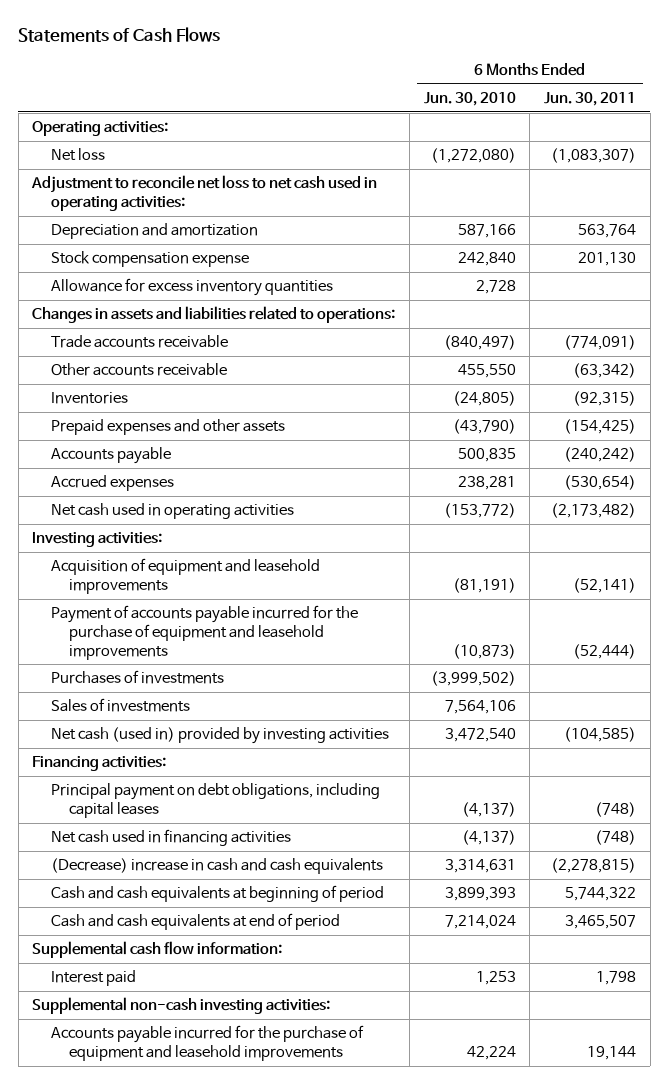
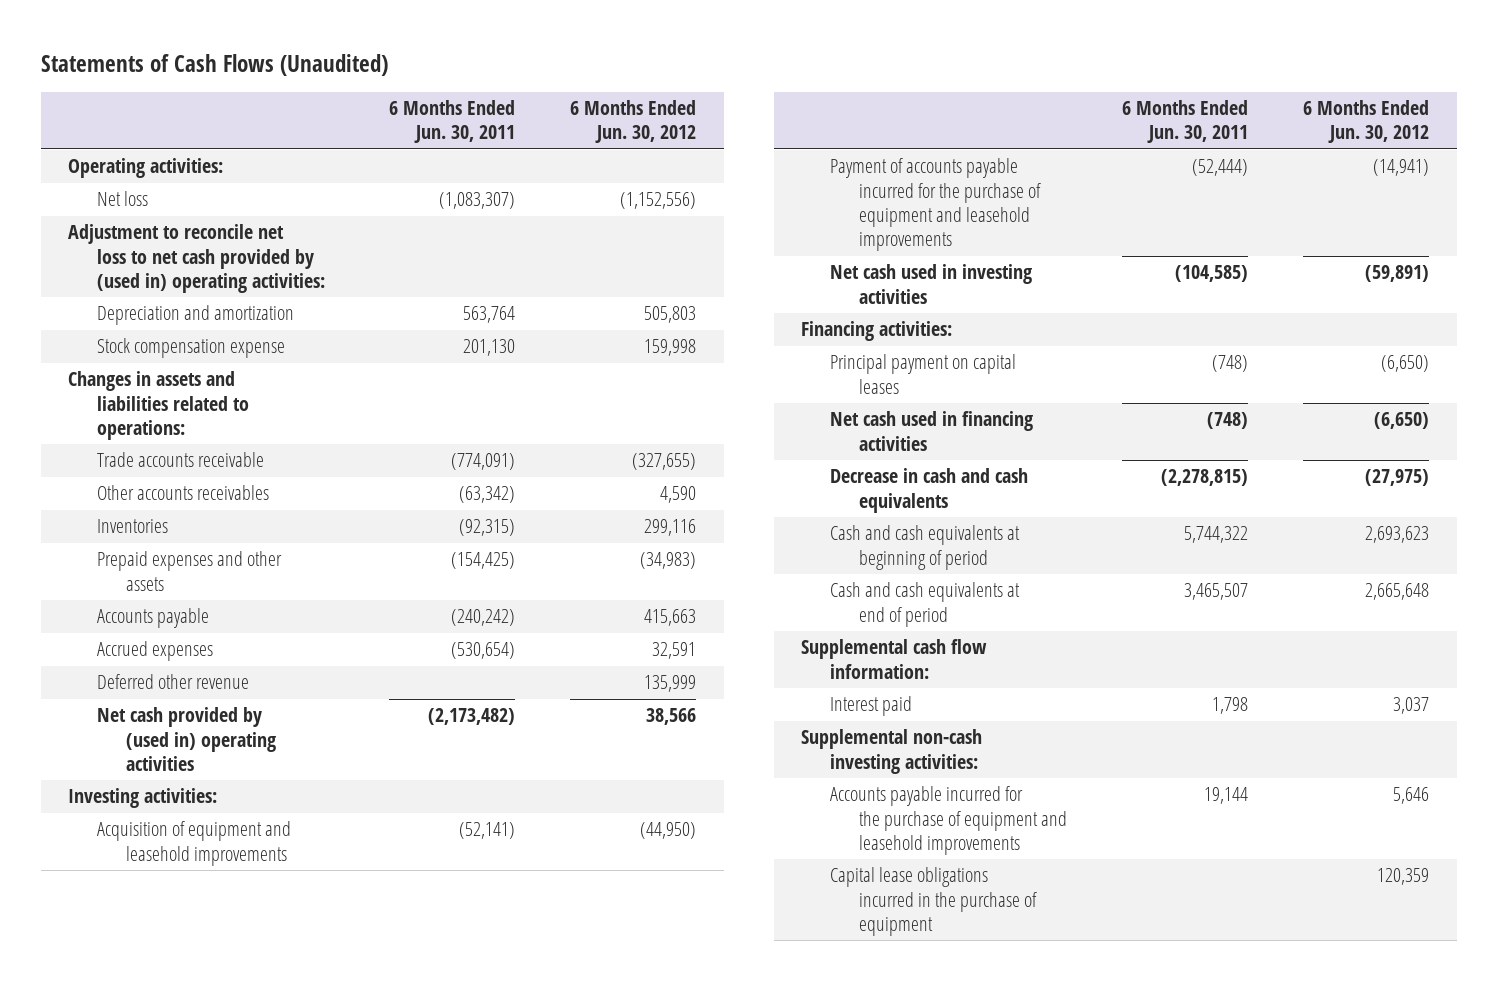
- Statements of Cash Flows
+ Statements of Cash Flows (Unaudited)
- | 6 Months Ended Jun. 30, 2010 | 6 Months Ended Jun. 30, 2011
+ | 6 Months Ended Jun. 30, 2011 | 6 Months Ended Jun. 30, 2012
- Adjustment to reconcile net loss to net cash used in operating activities:
+ Adjustment to reconcile net loss to net cash provided by (used in) operating activities:
- Allowance for excess inventory quantities | 2,728 |
- Other accounts receivable | 455,550 | (63,342)
+ Other accounts receivables | (63,342) | 4,590
- Net cash used in operating activities | (153,772) | (2,173,482)
+ Deferred other revenue | | 135,999
+ Net cash provided by (used in) operating activities | (2,173,482) | 38,566
- Purchases of investments | (3,999,502) |
- Sales of investments | 7,564,106 |
- Net cash (used in) provided by investing activities | 3,472,540 | (104,585)
+ Net cash used in investing activities | (104,585) | (59,891)
- Principal payment on debt obligations, including capital leases | (4,137) | (748)
+ Principal payment on capital leases | (748) | (6,650)
- (Decrease) increase in cash and cash equivalents | 3,314,631 | (2,278,815)
+ Decrease in cash and cash equivalents | (2,278,815) | (27,975)
+ Capital lease obligations incurred in the purchase of equipment | | 120,359

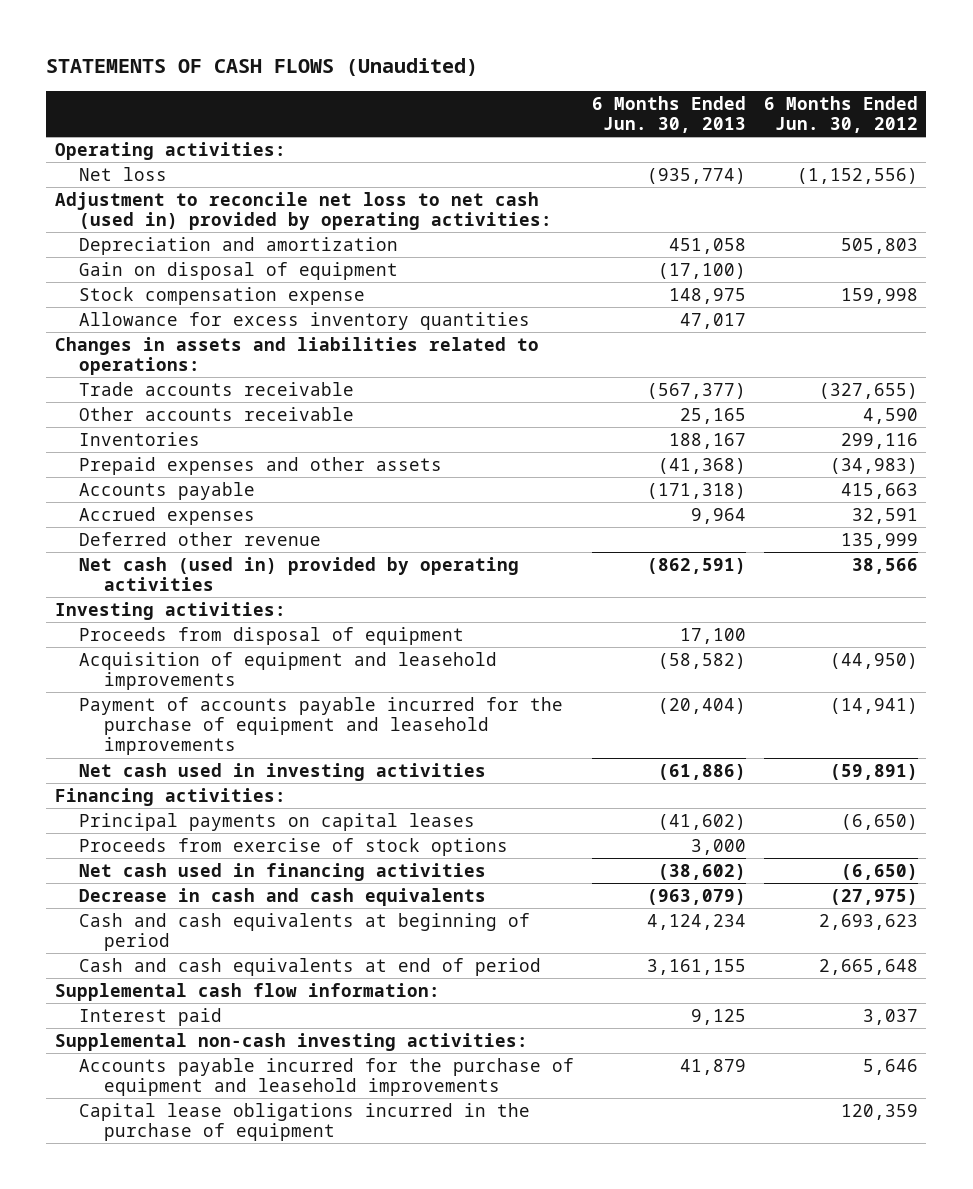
- Statements of Cash Flows (Unaudited)
+ STATEMENTS OF CASH FLOWS (Unaudited)
- | 6 Months Ended Jun. 30, 2011 | 6 Months Ended Jun. 30, 2012
+ | 6 Months Ended Jun. 30, 2013 | 6 Months Ended Jun. 30, 2012
- Adjustment to reconcile net loss to net cash provided by (used in) operating activities:
+ Adjustment to reconcile net loss to net cash (used in) provided by operating activities:
+ Gain on disposal of equipment | (17,100) |
+ Allowance for excess inventory quantities | 47,017 |
- Other accounts receivables | (63,342) | 4,590
+ Other accounts receivable | 25,165 | 4,590
- Net cash provided by (used in) operating activities | (2,173,482) | 38,566
+ Net cash (used in) provided by operating activities | (862,591) | 38,566
+ Proceeds from disposal of equipment | 17,100 |
- Principal payment on capital leases | (748) | (6,650)
+ Principal payments on capital leases | (41,602) | (6,650)
+ Proceeds from exercise of stock options | 3,000 |

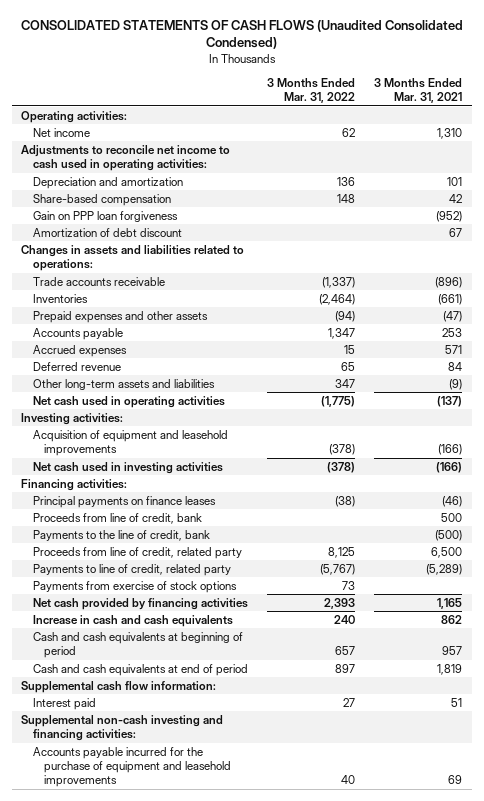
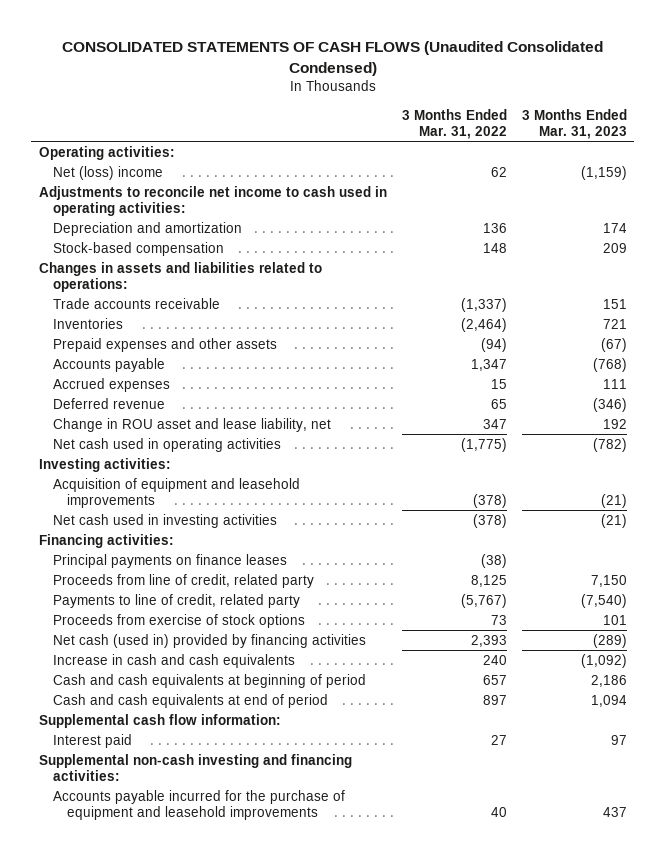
- | 3 Months Ended Mar. 31, 2022 | 3 Months Ended Mar. 31, 2021
+ | 3 Months Ended Mar. 31, 2022 | 3 Months Ended Mar. 31, 2023
- Net income | 62 | 1,310
+ Net (loss) income | 62 | (1,159)
- Share-based compensation | 148 | 42
- Gain on PPP loan forgiveness | | (952)
- Amortization of debt discount | | 67
+ Stock-based compensation | 148 | 209
- Other long-term assets and liabilities | 347 | (9)
+ Change in ROU asset and lease liability, net | 347 | 192
- Proceeds from line of credit, bank | | 500
- Payments to the line of credit, bank | | (500)
- Payments from exercise of stock options | 73 |
- Net cash provided by financing activities | 2,393 | 1,165
+ Proceeds from exercise of stock options | 73 | 101
+ Net cash (used in) provided by financing activities | 2,393 | (289)

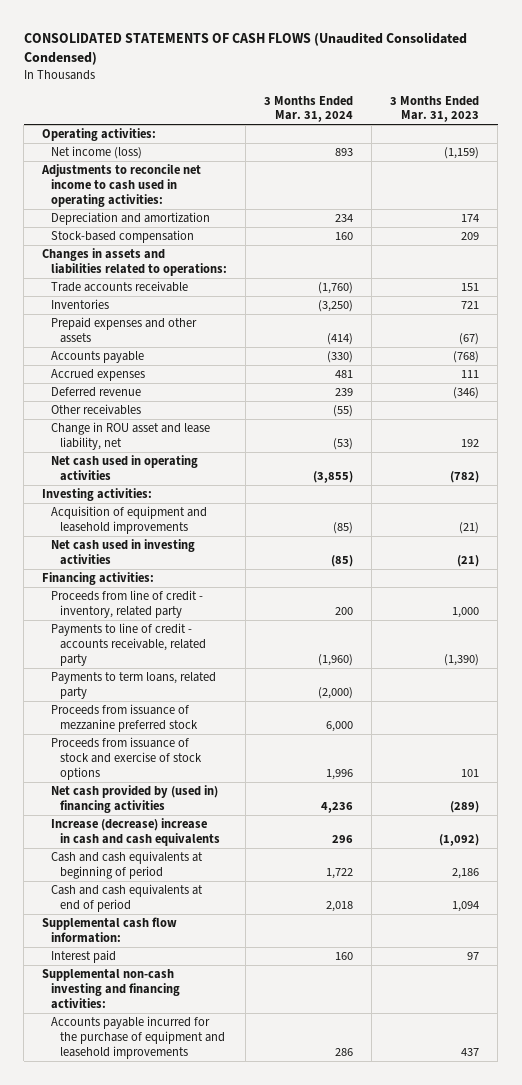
- | 3 Months Ended Mar. 31, 2022 | 3 Months Ended Mar. 31, 2023
+ | 3 Months Ended Mar. 31, 2024 | 3 Months Ended Mar. 31, 2023
- Net (loss) income | 62 | (1,159)
+ Net income (loss) | 893 | (1,159)
+ Other receivables | (55) |
- Principal payments on finance leases | (38) |
- Proceeds from line of credit, related party | 8,125 | 7,150
- Payments to line of credit, related party | (5,767) | (7,540)
- Proceeds from exercise of stock options | 73 | 101
- Net cash (used in) provided by financing activities | 2,393 | (289)
- Increase in cash and cash equivalents | 240 | (1,092)
+ Proceeds from line of credit - inventory, related party | 200 | 1,000
+ Payments to line of credit - accounts receivable, related party | (1,960) | (1,390)
+ Payments to term loans, related party | (2,000) |
+ Proceeds from issuance of mezzanine preferred stock | 6,000 |
+ Proceeds from issuance of stock and exercise of stock options | 1,996 | 101
+ Net cash provided by (used in) financing activities | 4,236 | (289)
+ Increase (decrease) increase in cash and cash equivalents | 296 | (1,092)

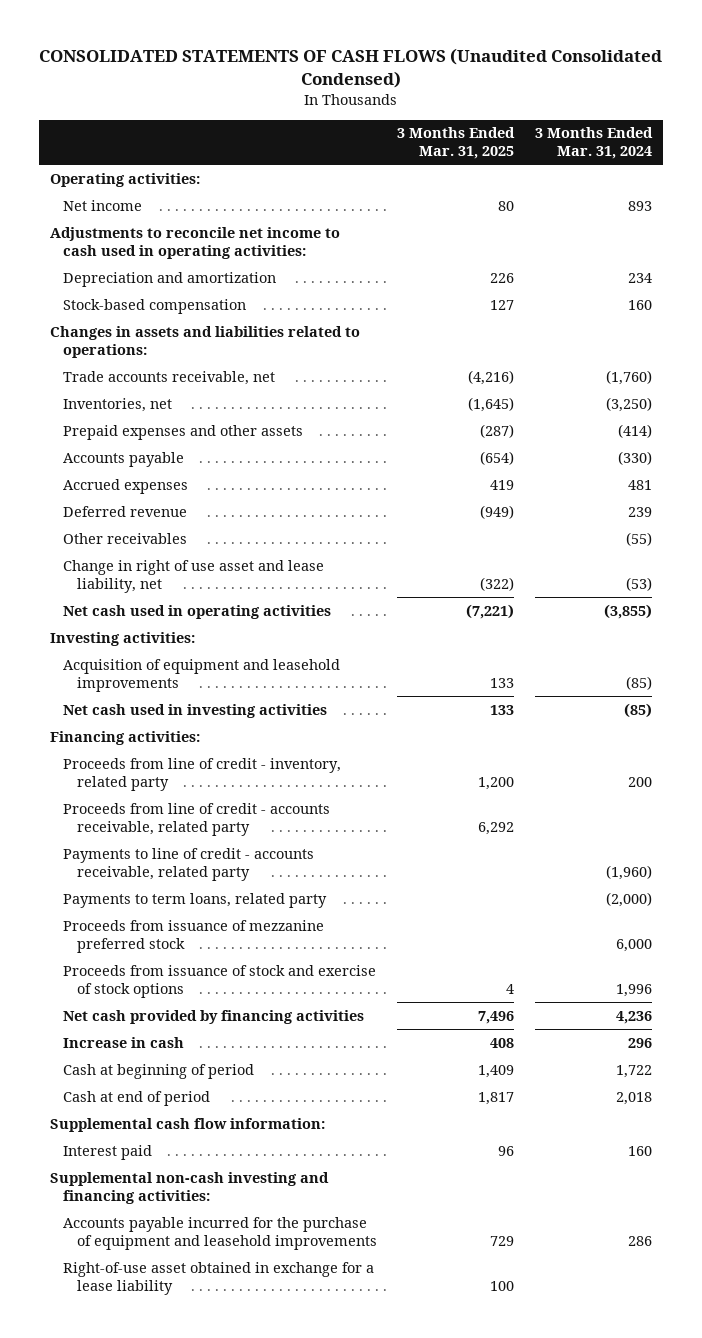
- | 3 Months Ended Mar. 31, 2024 | 3 Months Ended Mar. 31, 2023
+ | 3 Months Ended Mar. 31, 2025 | 3 Months Ended Mar. 31, 2024
- Net income (loss) | 893 | (1,159)
+ Net income | 80 | 893
- Trade accounts receivable | (1,760) | 151
- Inventories | (3,250) | 721
+ Trade accounts receivable, net | (4,216) | (1,760)
+ Inventories, net | (1,645) | (3,250)
- Change in ROU asset and lease liability, net | (53) | 192
+ Change in right of use asset and lease liability, net | (322) | (53)
+ Proceeds from line of credit - accounts receivable, related party | 6,292 |
- Net cash provided by (used in) financing activities | 4,236 | (289)
- Increase (decrease) increase in cash and cash equivalents | 296 | (1,092)
- Cash and cash equivalents at beginning of period | 1,722 | 2,186
- Cash and cash equivalents at end of period | 2,018 | 1,094
+ Net cash provided by financing activities | 7,496 | 4,236
+ Increase in cash | 408 | 296
+ Cash at beginning of period | 1,409 | 1,722
+ Cash at end of period | 1,817 | 2,018
+ Right-of-use asset obtained in exchange for a lease liability | 100 |

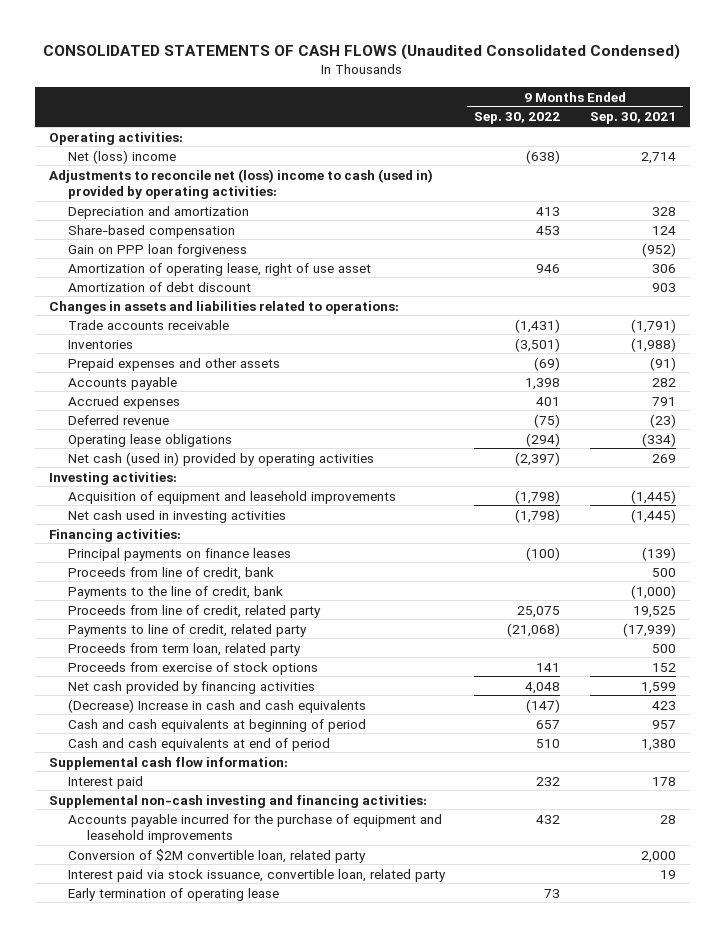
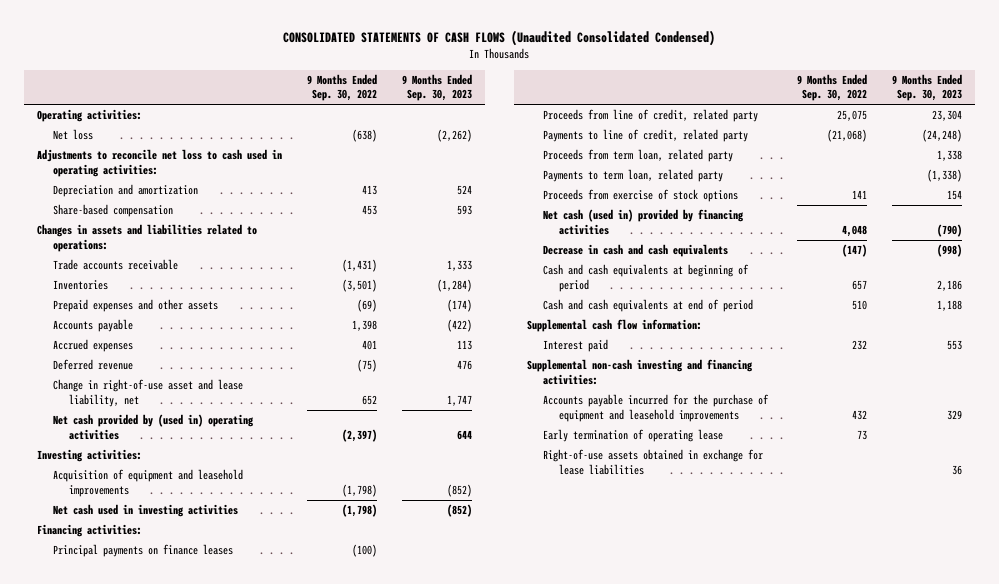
- | 9 Months Ended Sep. 30, 2022 | 9 Months Ended Sep. 30, 2021
+ | 9 Months Ended Sep. 30, 2022 | 9 Months Ended Sep. 30, 2023
- Net (loss) income | (638) | 2,714
- Adjustments to reconcile net (loss) income to cash (used in) provided by operating activities:
+ Net loss | (638) | (2,262)
+ Adjustments to reconcile net loss to cash used in operating activities:
- Gain on PPP loan forgiveness | | (952)
- Amortization of operating lease, right of use asset | 946 | 306
- Amortization of debt discount | | 903
- Operating lease obligations | (294) | (334)
- Net cash (used in) provided by operating activities | (2,397) | 269
+ Change in right-of-use asset and lease liability, net | 652 | 1,747
+ Net cash provided by (used in) operating activities | (2,397) | 644
- Proceeds from line of credit, bank | | 500
- Payments to the line of credit, bank | | (1,000)
+ Payments to term loan, related party | | (1,338)
- Net cash provided by financing activities | 4,048 | 1,599
- (Decrease) Increase in cash and cash equivalents | (147) | 423
+ Net cash (used in) provided by financing activities | 4,048 | (790)
+ Decrease in cash and cash equivalents | (147) | (998)
- Conversion of $2M convertible loan, related party | | 2,000
- Interest paid via stock issuance, convertible loan, related party | | 19
+ Right-of-use assets obtained in exchange for lease liabilities | | 36

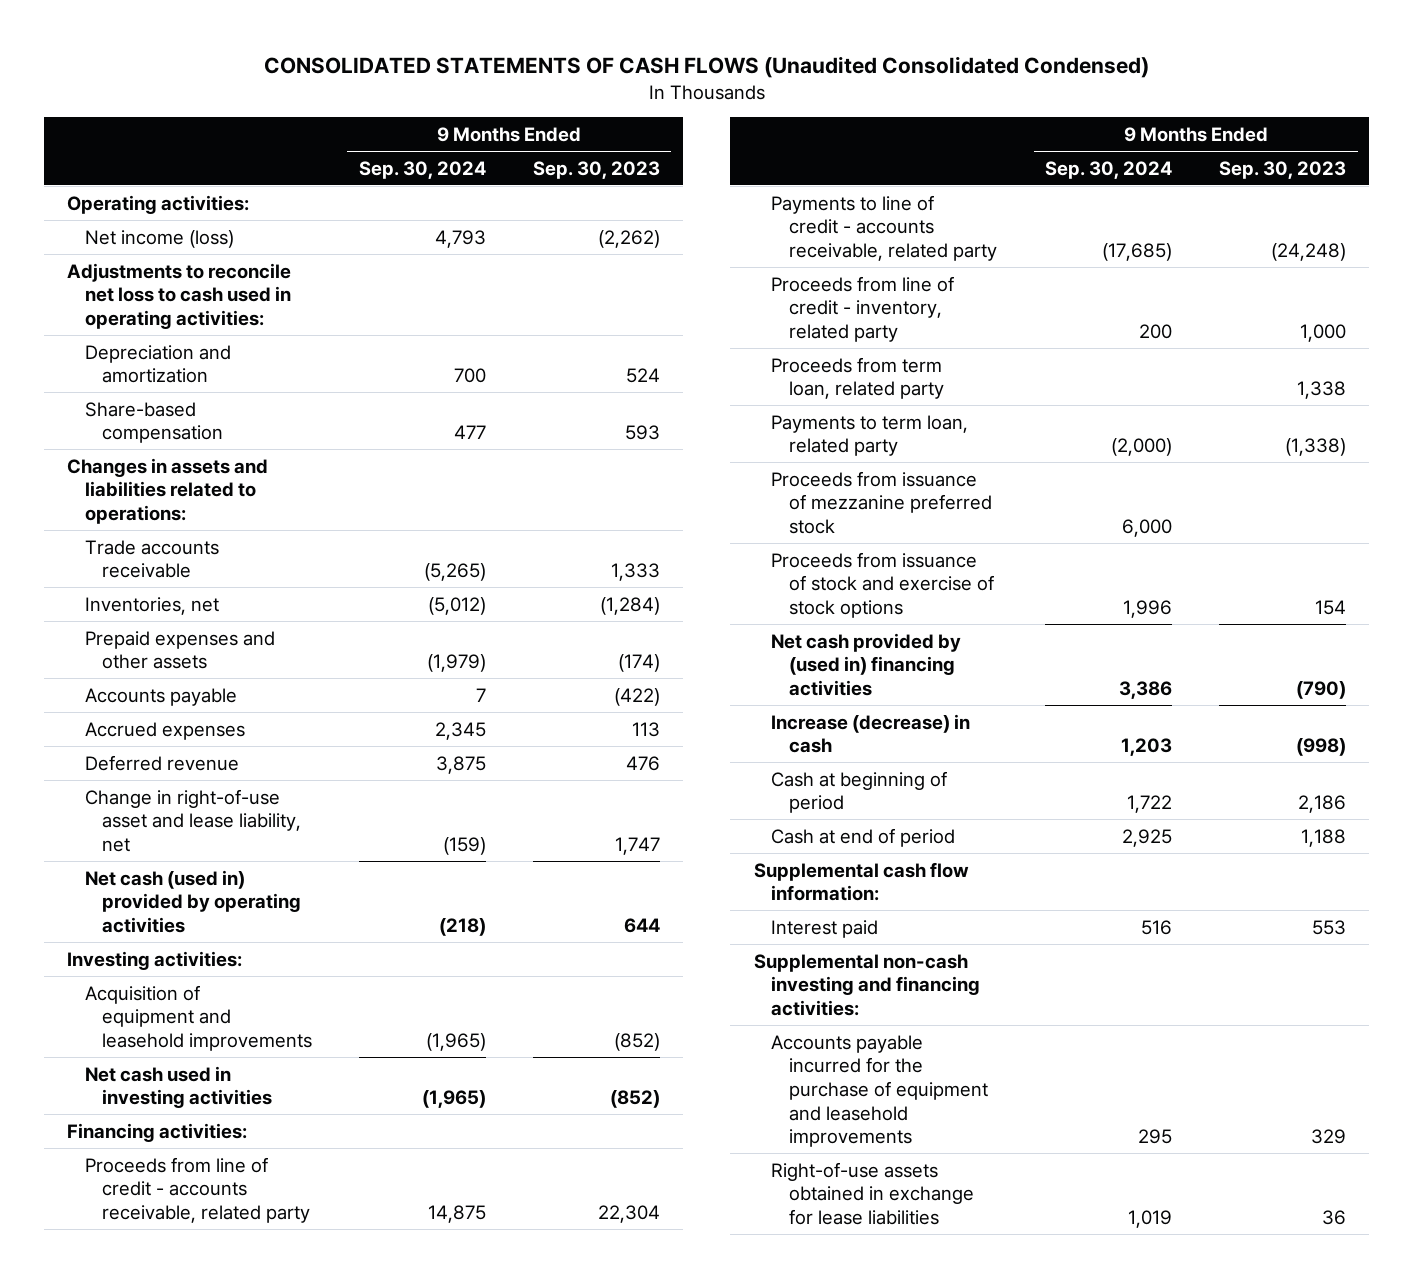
- | 9 Months Ended Sep. 30, 2022 | 9 Months Ended Sep. 30, 2023
+ | 9 Months Ended Sep. 30, 2024 | 9 Months Ended Sep. 30, 2023
- Net loss | (638) | (2,262)
+ Net income (loss) | 4,793 | (2,262)
- Inventories | (3,501) | (1,284)
+ Inventories, net | (5,012) | (1,284)
- Net cash provided by (used in) operating activities | (2,397) | 644
+ Net cash (used in) provided by operating activities | (218) | 644
- Principal payments on finance leases | (100) |
- Proceeds from line of credit, related party | 25,075 | 23,304
- Payments to line of credit, related party | (21,068) | (24,248)
+ Proceeds from line of credit - accounts receivable, related party | 14,875 | 22,304
+ Payments to line of credit - accounts receivable, related party | (17,685) | (24,248)
+ Proceeds from line of credit - inventory, related party | 200 | 1,000
- Proceeds from exercise of stock options | 141 | 154
- Net cash (used in) provided by financing activities | 4,048 | (790)
- Decrease in cash and cash equivalents | (147) | (998)
- Cash and cash equivalents at beginning of period | 657 | 2,186
- Cash and cash equivalents at end of period | 510 | 1,188
+ Proceeds from issuance of mezzanine preferred stock | 6,000 |
+ Proceeds from issuance of stock and exercise of stock options | 1,996 | 154
+ Net cash provided by (used in) financing activities | 3,386 | (790)
+ Increase (decrease) in cash | 1,203 | (998)
+ Cash at beginning of period | 1,722 | 2,186
+ Cash at end of period | 2,925 | 1,188
- Early termination of operating lease | 73 |

